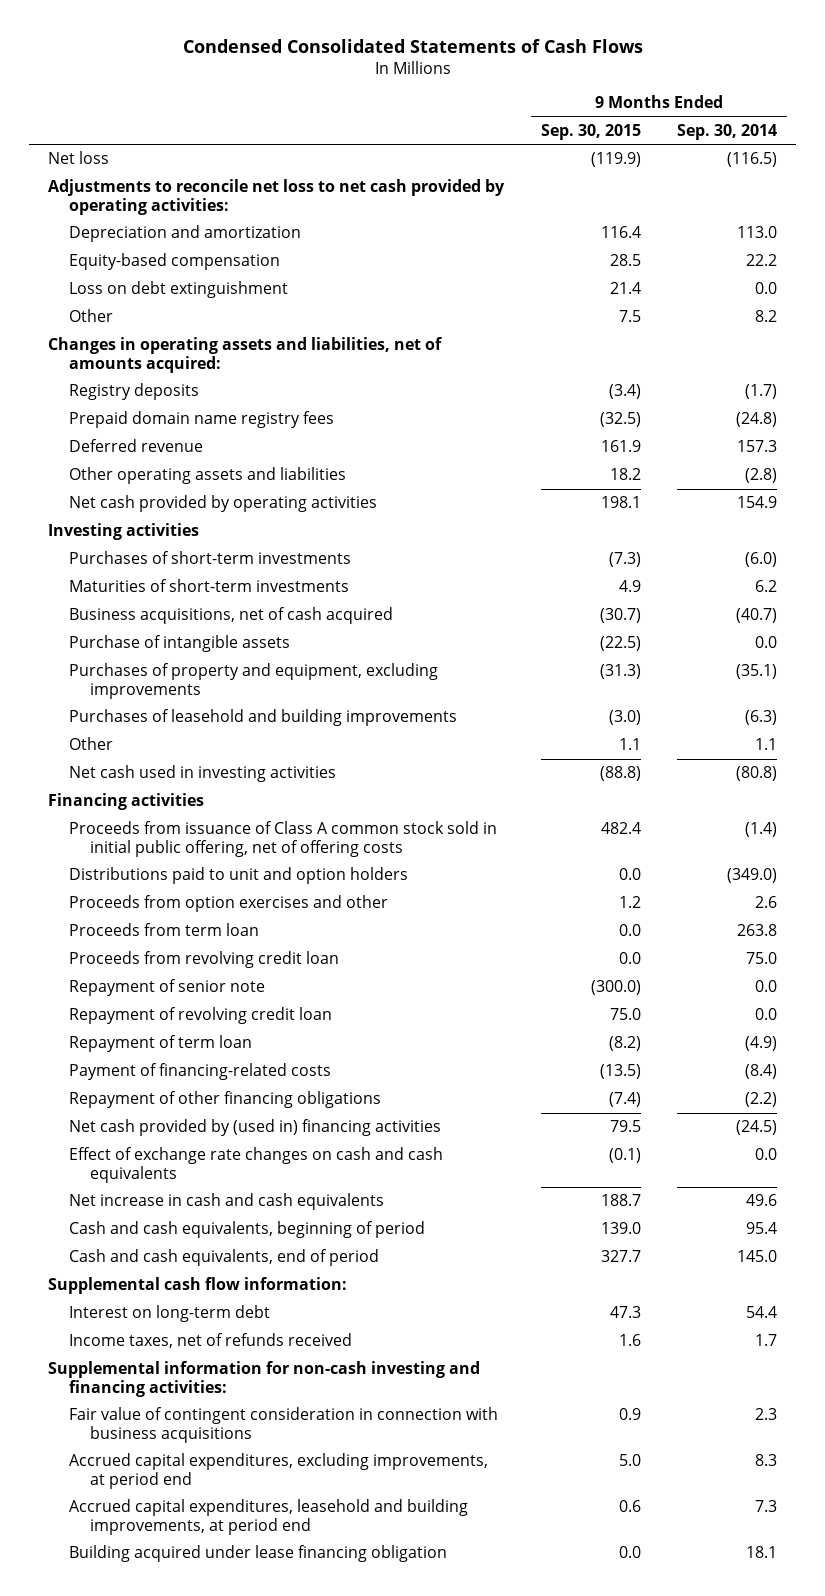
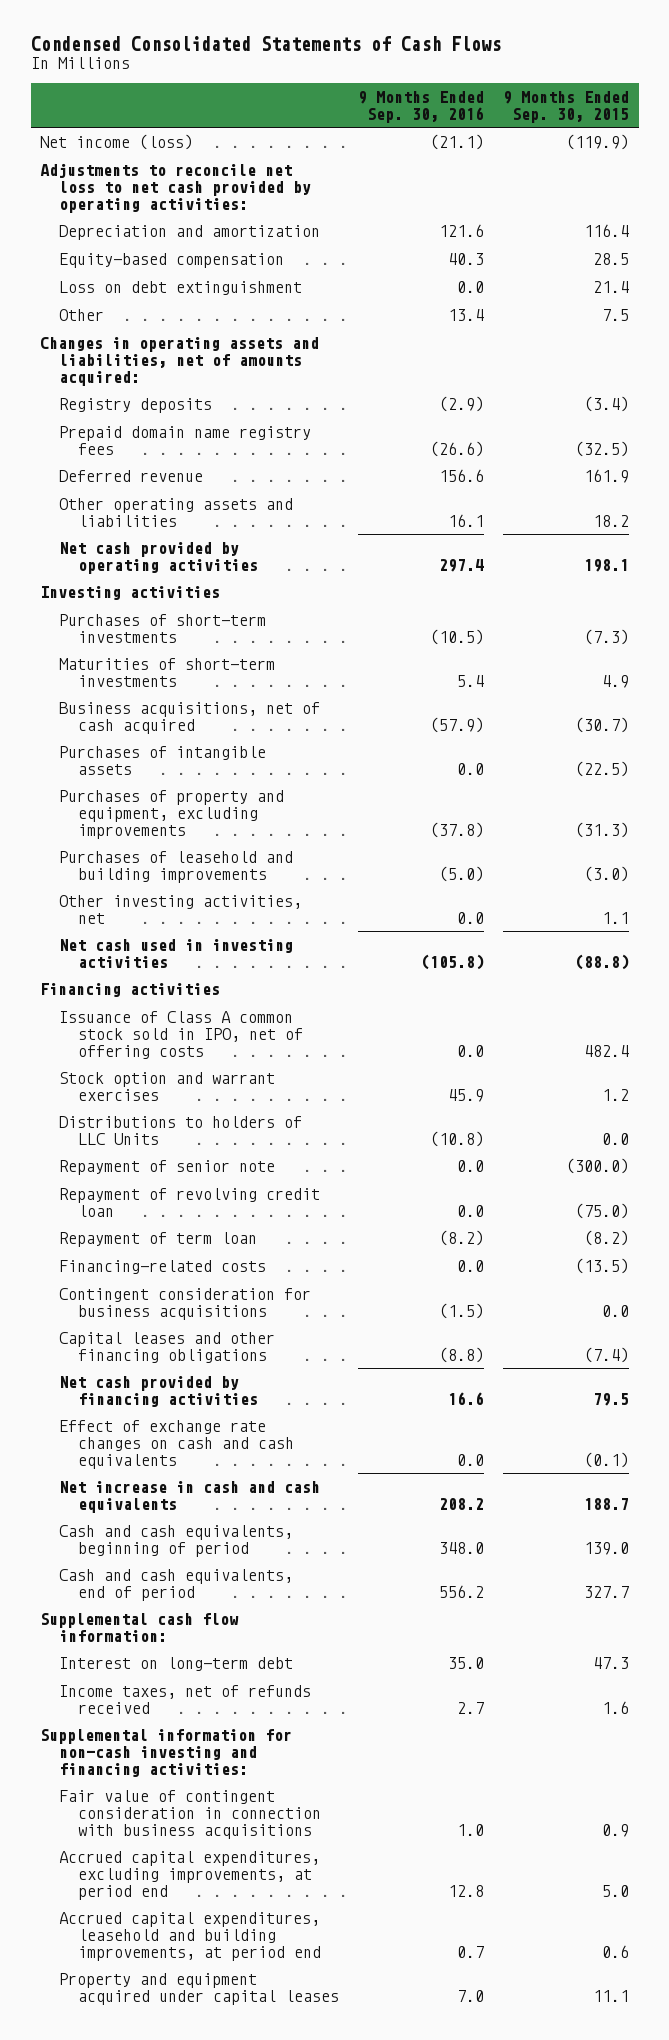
- | 9 Months Ended Sep. 30, 2015 | 9 Months Ended Sep. 30, 2014
+ | 9 Months Ended Sep. 30, 2016 | 9 Months Ended Sep. 30, 2015
- Net loss | (119.9) | (116.5)
+ Net income (loss) | (21.1) | (119.9)
- Purchase of intangible assets | (22.5) | 0.0
+ Purchases of intangible assets | 0.0 | (22.5)
- Other | 1.1 | 1.1
+ Other investing activities, net | 0.0 | 1.1
- Proceeds from issuance of Class A common stock sold in initial public offering, net of offering costs | 482.4 | (1.4)
- Distributions paid to unit and option holders | 0.0 | (349.0)
- Proceeds from option exercises and other | 1.2 | 2.6
- Proceeds from term loan | 0.0 | 263.8
- Proceeds from revolving credit loan | 0.0 | 75.0
+ Issuance of Class A common stock sold in IPO, net of offering costs | 0.0 | 482.4
+ Stock option and warrant exercises | 45.9 | 1.2
+ Distributions to holders of LLC Units | (10.8) | 0.0
- Repayment of revolving credit loan | 75.0 | 0.0
+ Repayment of revolving credit loan | 0.0 | (75.0)
- Payment of financing-related costs | (13.5) | (8.4)
- Repayment of other financing obligations | (7.4) | (2.2)
- Net cash provided by (used in) financing activities | 79.5 | (24.5)
+ Financing-related costs | 0.0 | (13.5)
+ Contingent consideration for business acquisitions | (1.5) | 0.0
+ Capital leases and other financing obligations | (8.8) | (7.4)
+ Net cash provided by financing activities | 16.6 | 79.5
- Building acquired under lease financing obligation | 0.0 | 18.1
+ Property and equipment acquired under capital leases | 7.0 | 11.1

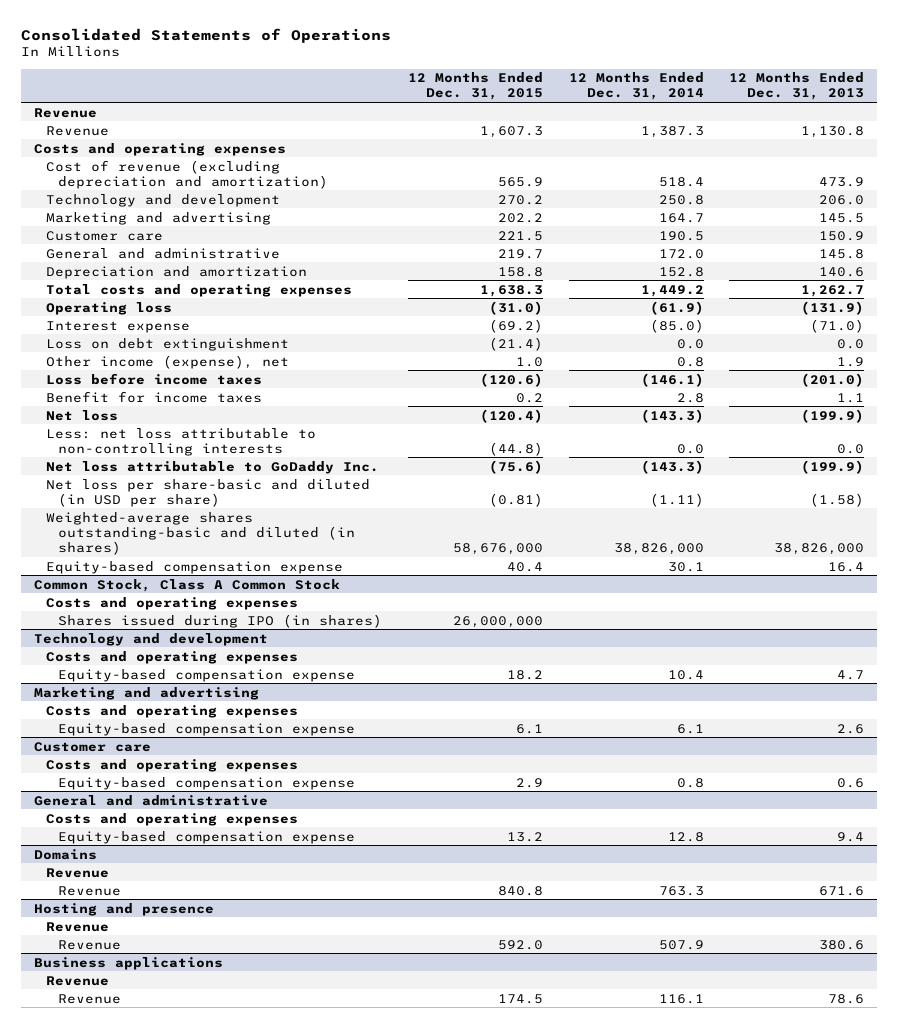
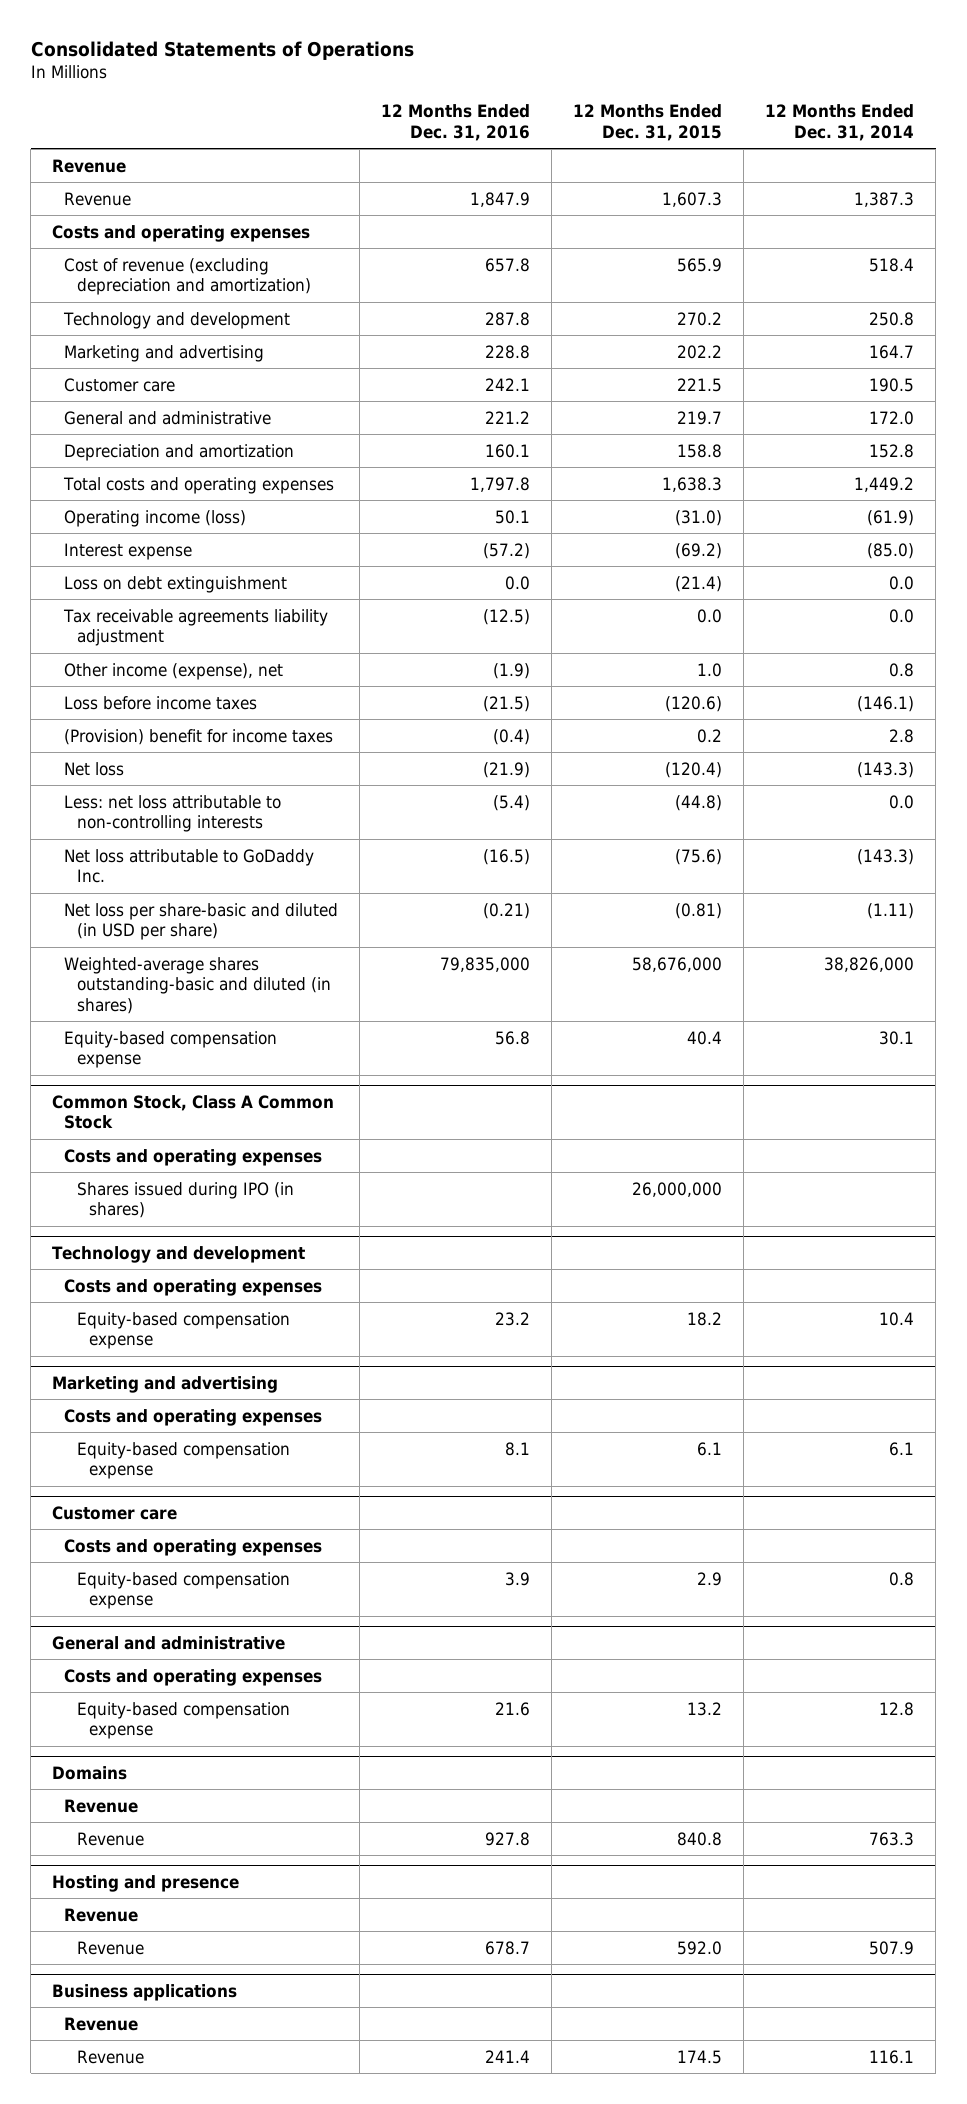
- | 12 Months Ended Dec. 31, 2015 | 12 Months Ended Dec. 31, 2014 | 12 Months Ended Dec. 31, 2013
+ | 12 Months Ended Dec. 31, 2016 | 12 Months Ended Dec. 31, 2015 | 12 Months Ended Dec. 31, 2014
- Operating loss | (31.0) | (61.9) | (131.9)
+ Operating income (loss) | 50.1 | (31.0) | (61.9)
+ Tax receivable agreements liability adjustment | (12.5) | 0.0 | 0.0
- Benefit for income taxes | 0.2 | 2.8 | 1.1
+ (Provision) benefit for income taxes | (0.4) | 0.2 | 2.8

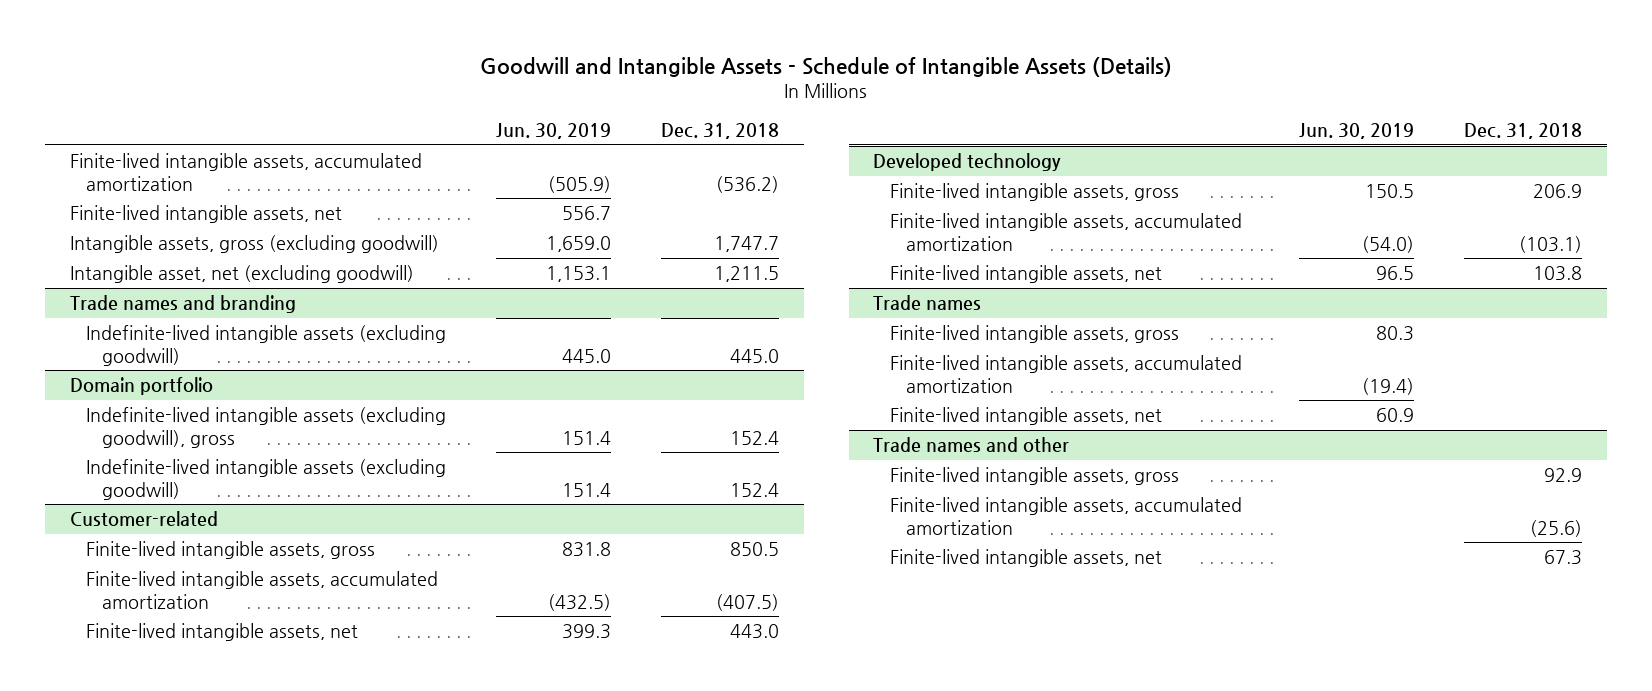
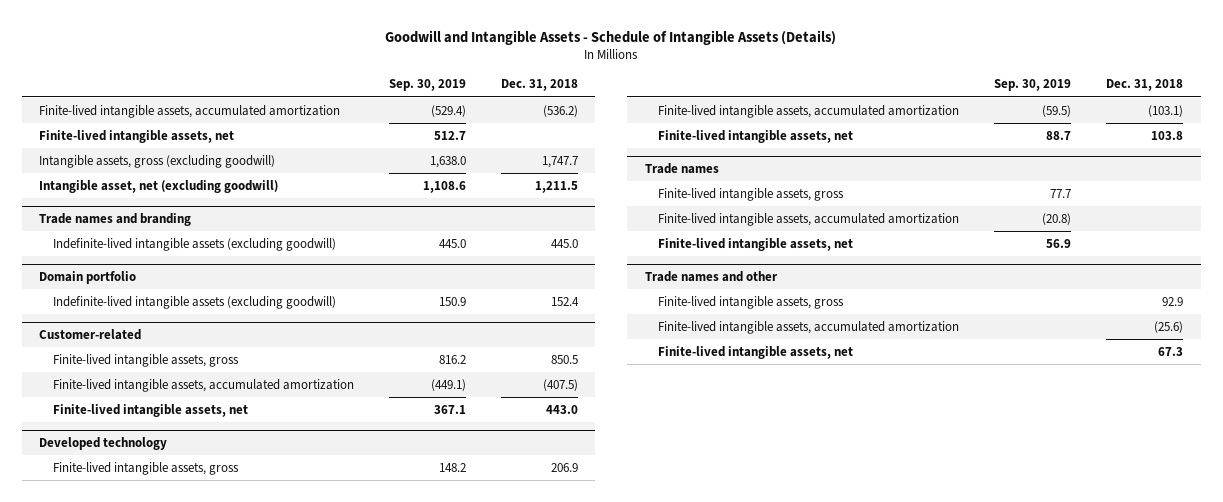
- | Jun. 30, 2019 | Dec. 31, 2018
+ | Sep. 30, 2019 | Dec. 31, 2018
@ Domain portfolio
- Indefinite-lived intangible assets (excluding goodwill), gross | 151.4 | 152.4

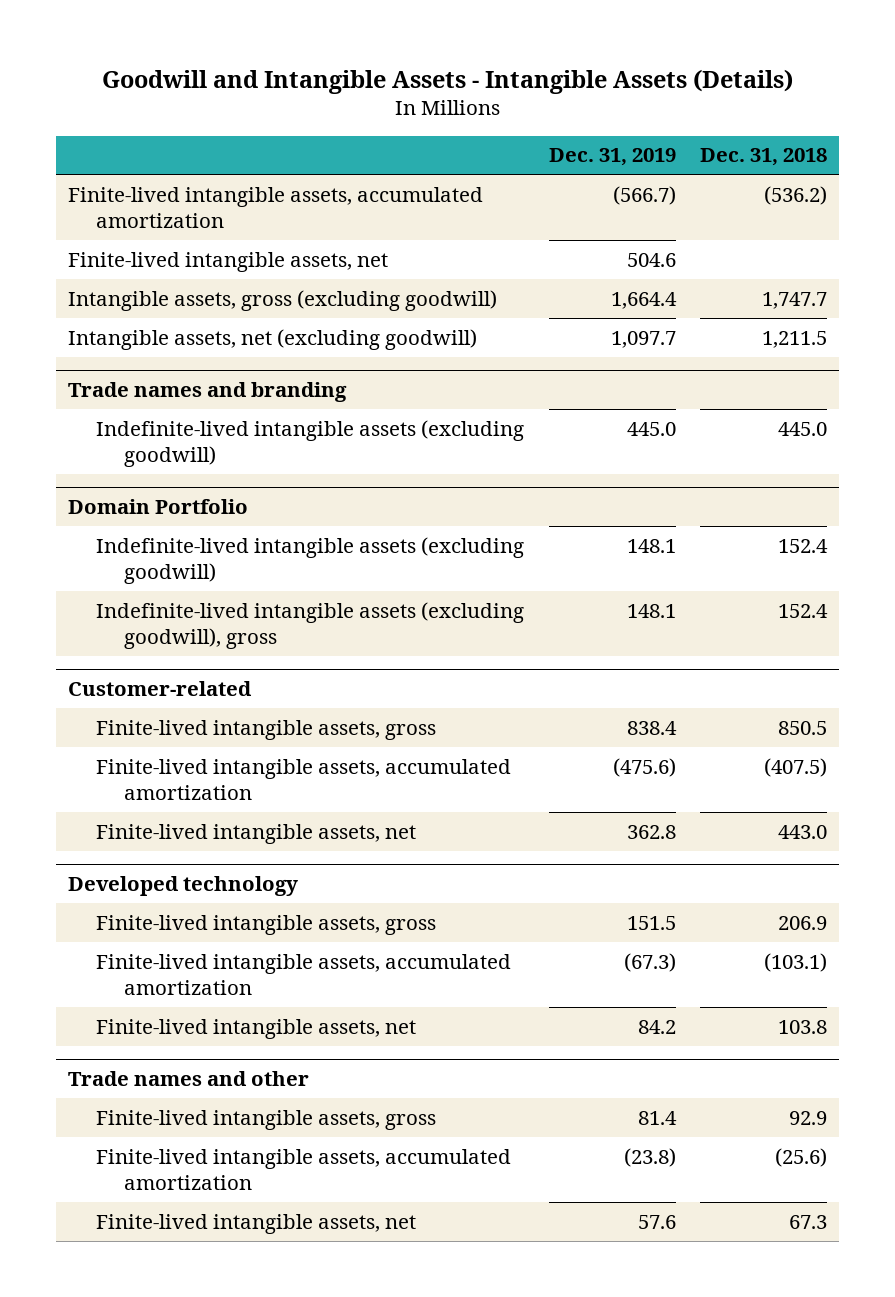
- Goodwill and Intangible Assets - Schedule of Intangible Assets (Details)
+ Goodwill and Intangible Assets - Intangible Assets (Details)
- | Sep. 30, 2019 | Dec. 31, 2018
+ | Dec. 31, 2019 | Dec. 31, 2018
- Intangible asset, net (excluding goodwill) | 1,108.6 | 1,211.5
+ Intangible assets, net (excluding goodwill) | 1,097.7 | 1,211.5
- Domain portfolio
+ Domain Portfolio
+ Indefinite-lived intangible assets (excluding goodwill), gross | 148.1 | 152.4
- Trade names
- Finite-lived intangible assets, gross | 77.7 |
- Finite-lived intangible assets, accumulated amortization | (20.8) |
- Finite-lived intangible assets, net | 56.9 |

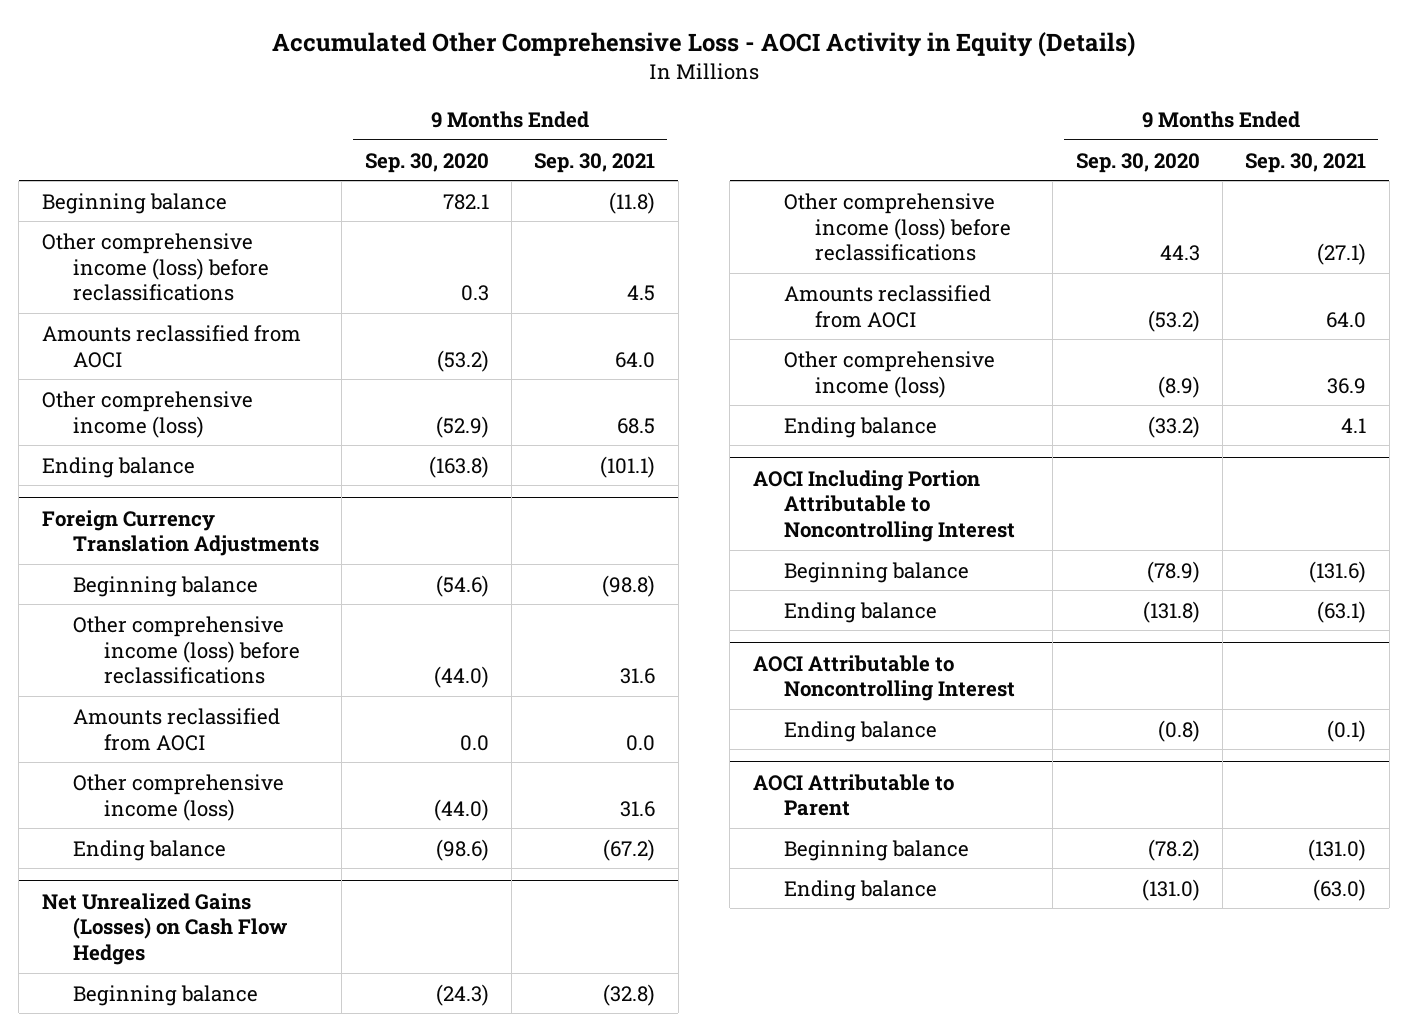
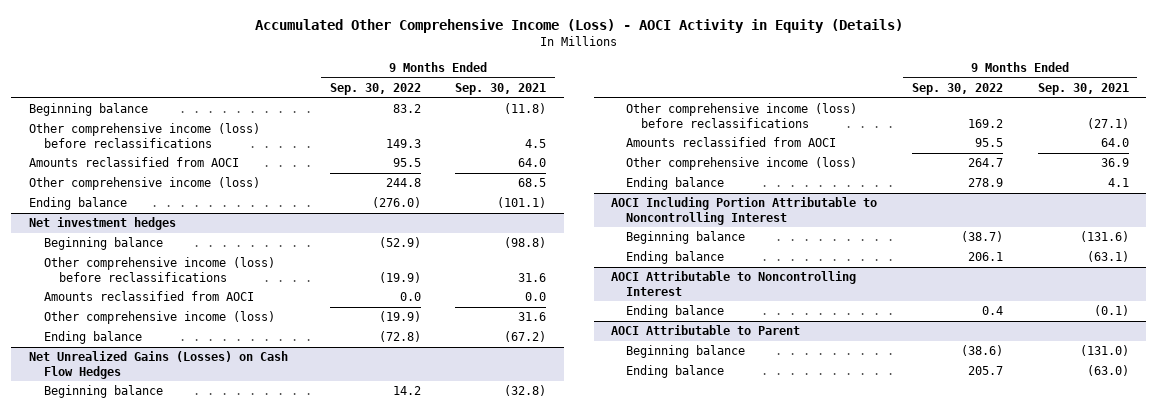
- Accumulated Other Comprehensive Loss - AOCI Activity in Equity (Details)
+ Accumulated Other Comprehensive Income (Loss) - AOCI Activity in Equity (Details)
- | 9 Months Ended Sep. 30, 2020 | 9 Months Ended Sep. 30, 2021
+ | 9 Months Ended Sep. 30, 2022 | 9 Months Ended Sep. 30, 2021
- Foreign Currency Translation Adjustments
+ Net investment hedges

